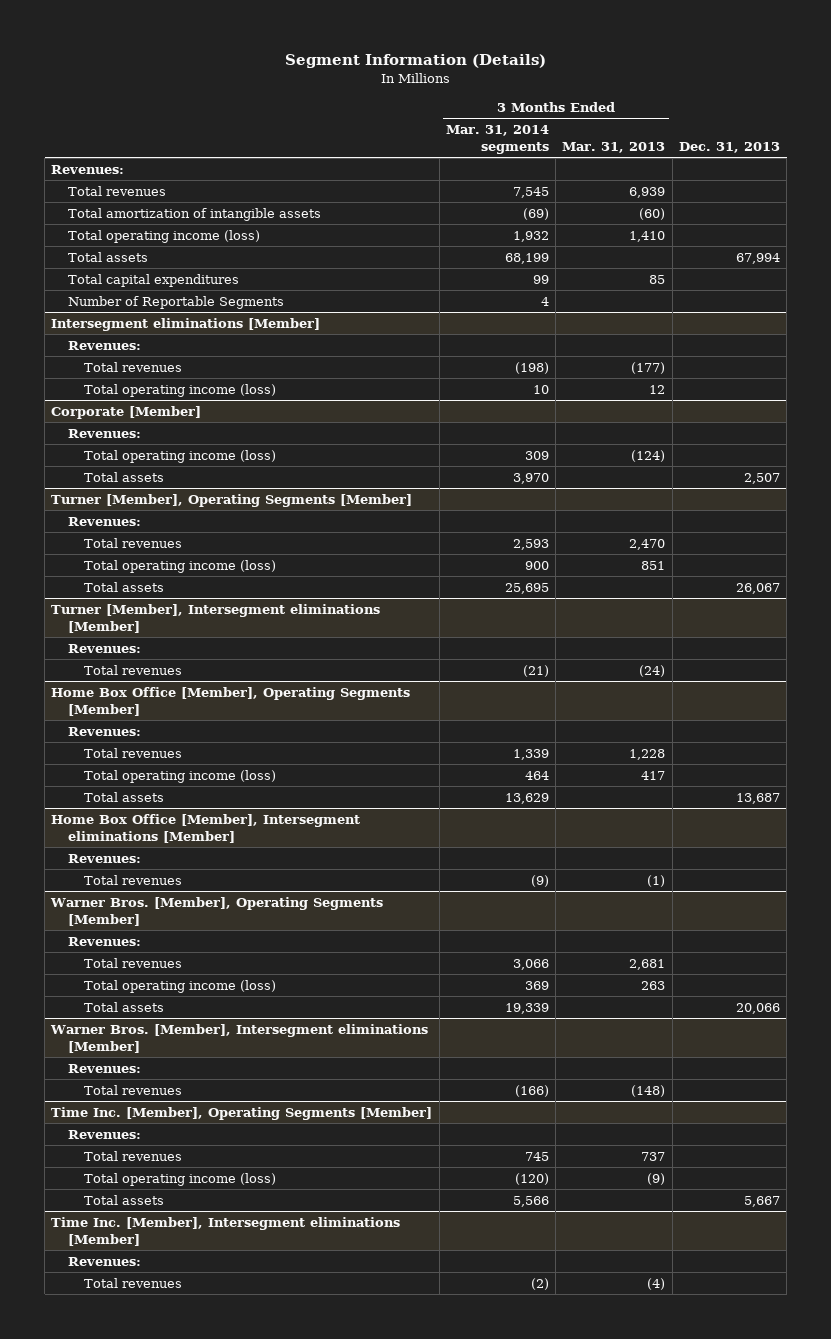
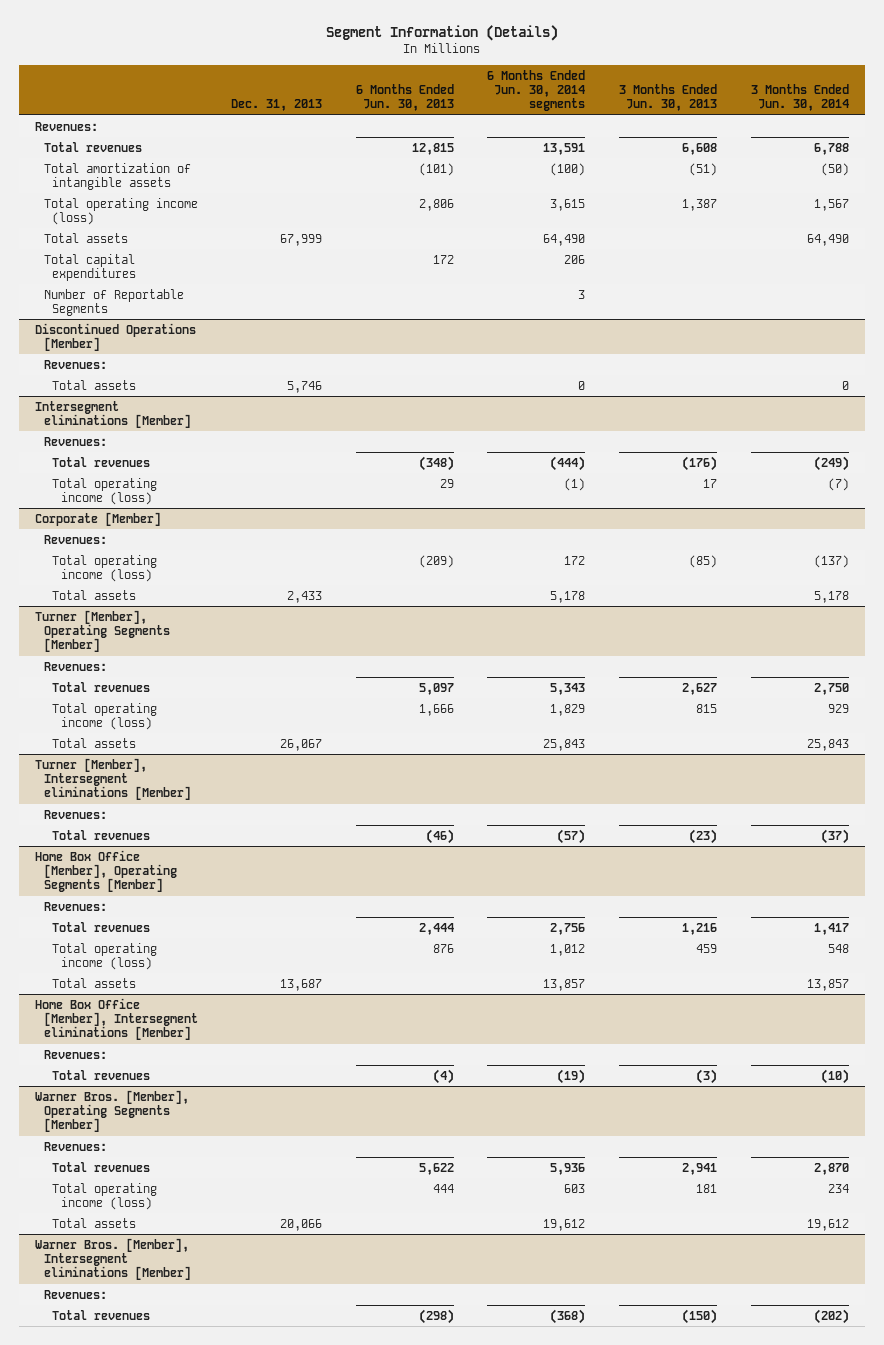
- | 3 Months Ended Mar. 31, 2014 segments | 3 Months Ended Mar. 31, 2013 | Dec. 31, 2013
+ | Dec. 31, 2013 | 6 Months Ended Jun. 30, 2013 | 6 Months Ended Jun. 30, 2014 segments | 3 Months Ended Jun. 30, 2013 | 3 Months Ended Jun. 30, 2014
- Total assets | 68,199 | | 67,994
+ Total assets | 67,999 | | 64,490 | | 64,490
+ Discontinued Operations [Member]
+ Revenues:
+ Total assets | 5,746 | | 0 | | 0
@ Corporate [Member]
- Total assets | 3,970 | | 2,507
+ Total assets | 2,433 | | 5,178 | | 5,178
- Time Inc. [Member], Operating Segments [Member]
- Revenues:
- Total revenues | 745 | 737 |
- Total operating income (loss) | (120) | (9) |
- Total assets | 5,566 | | 5,667
- Time Inc. [Member], Intersegment eliminations [Member]
- Revenues:
- Total revenues | (2) | (4) |

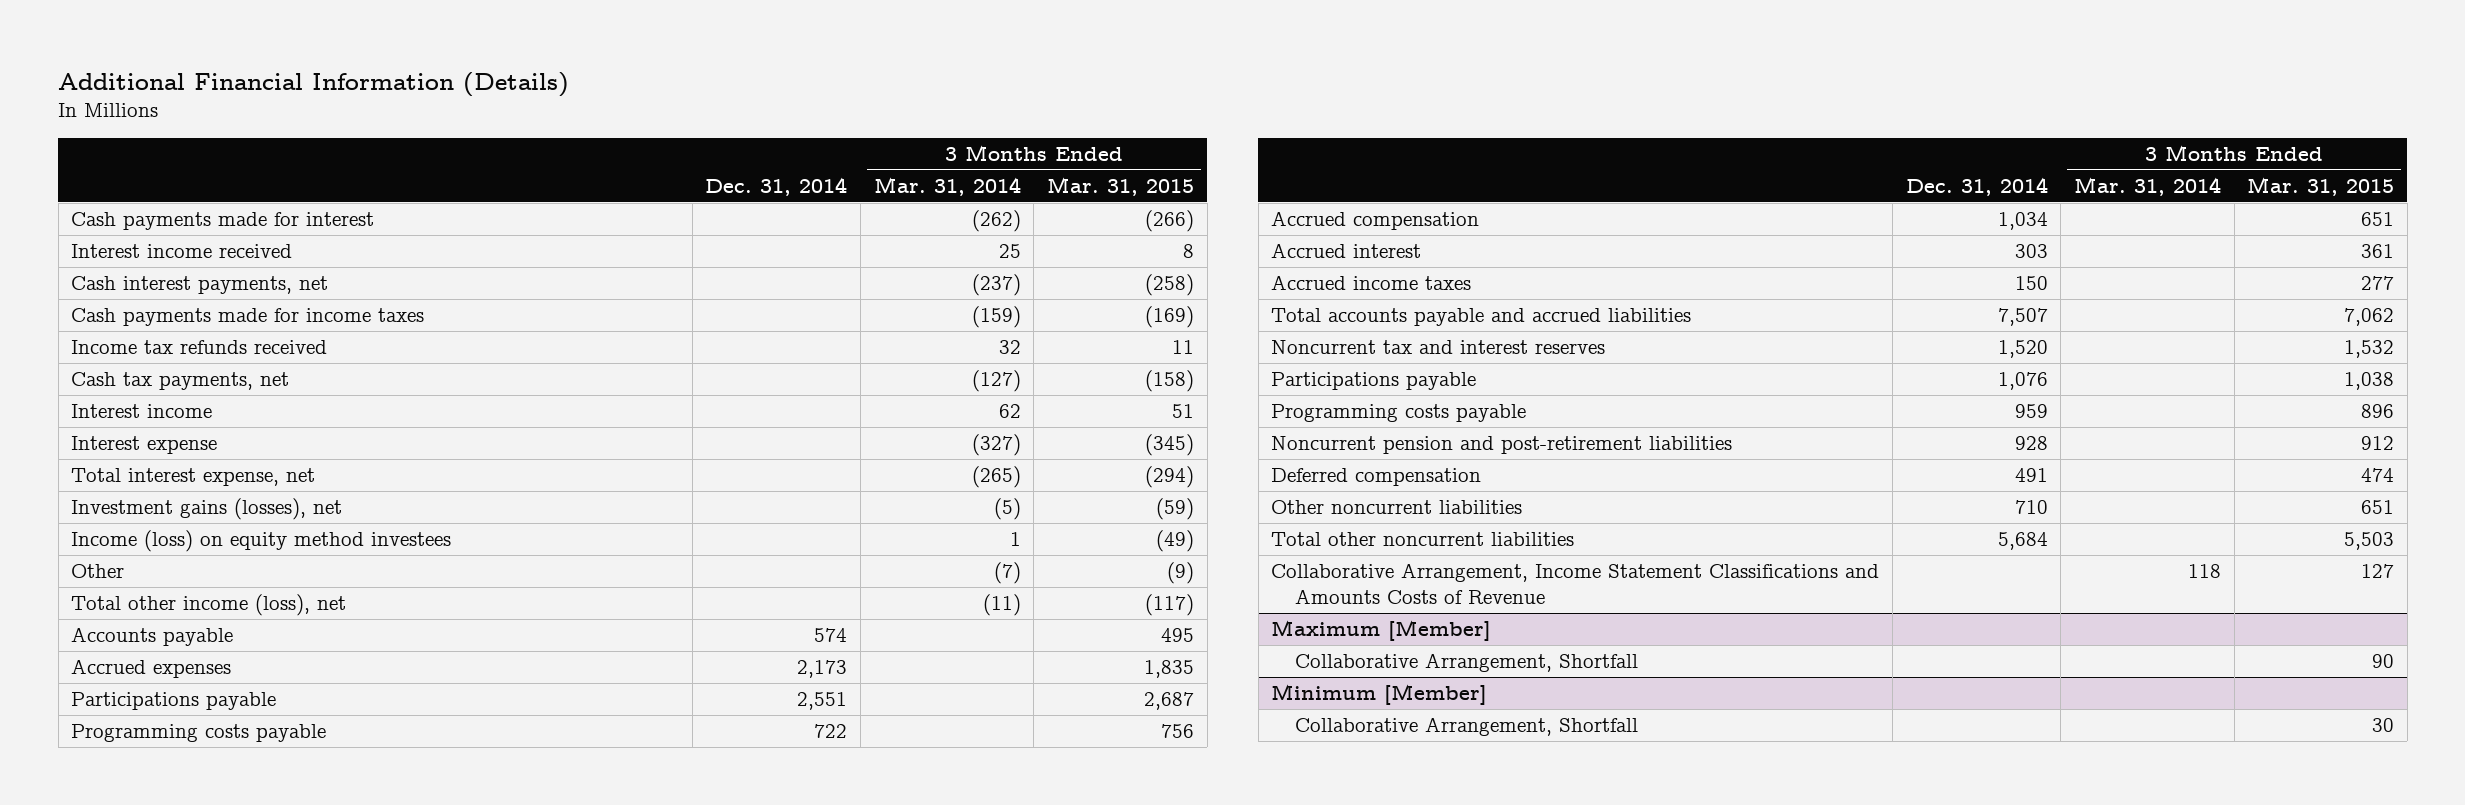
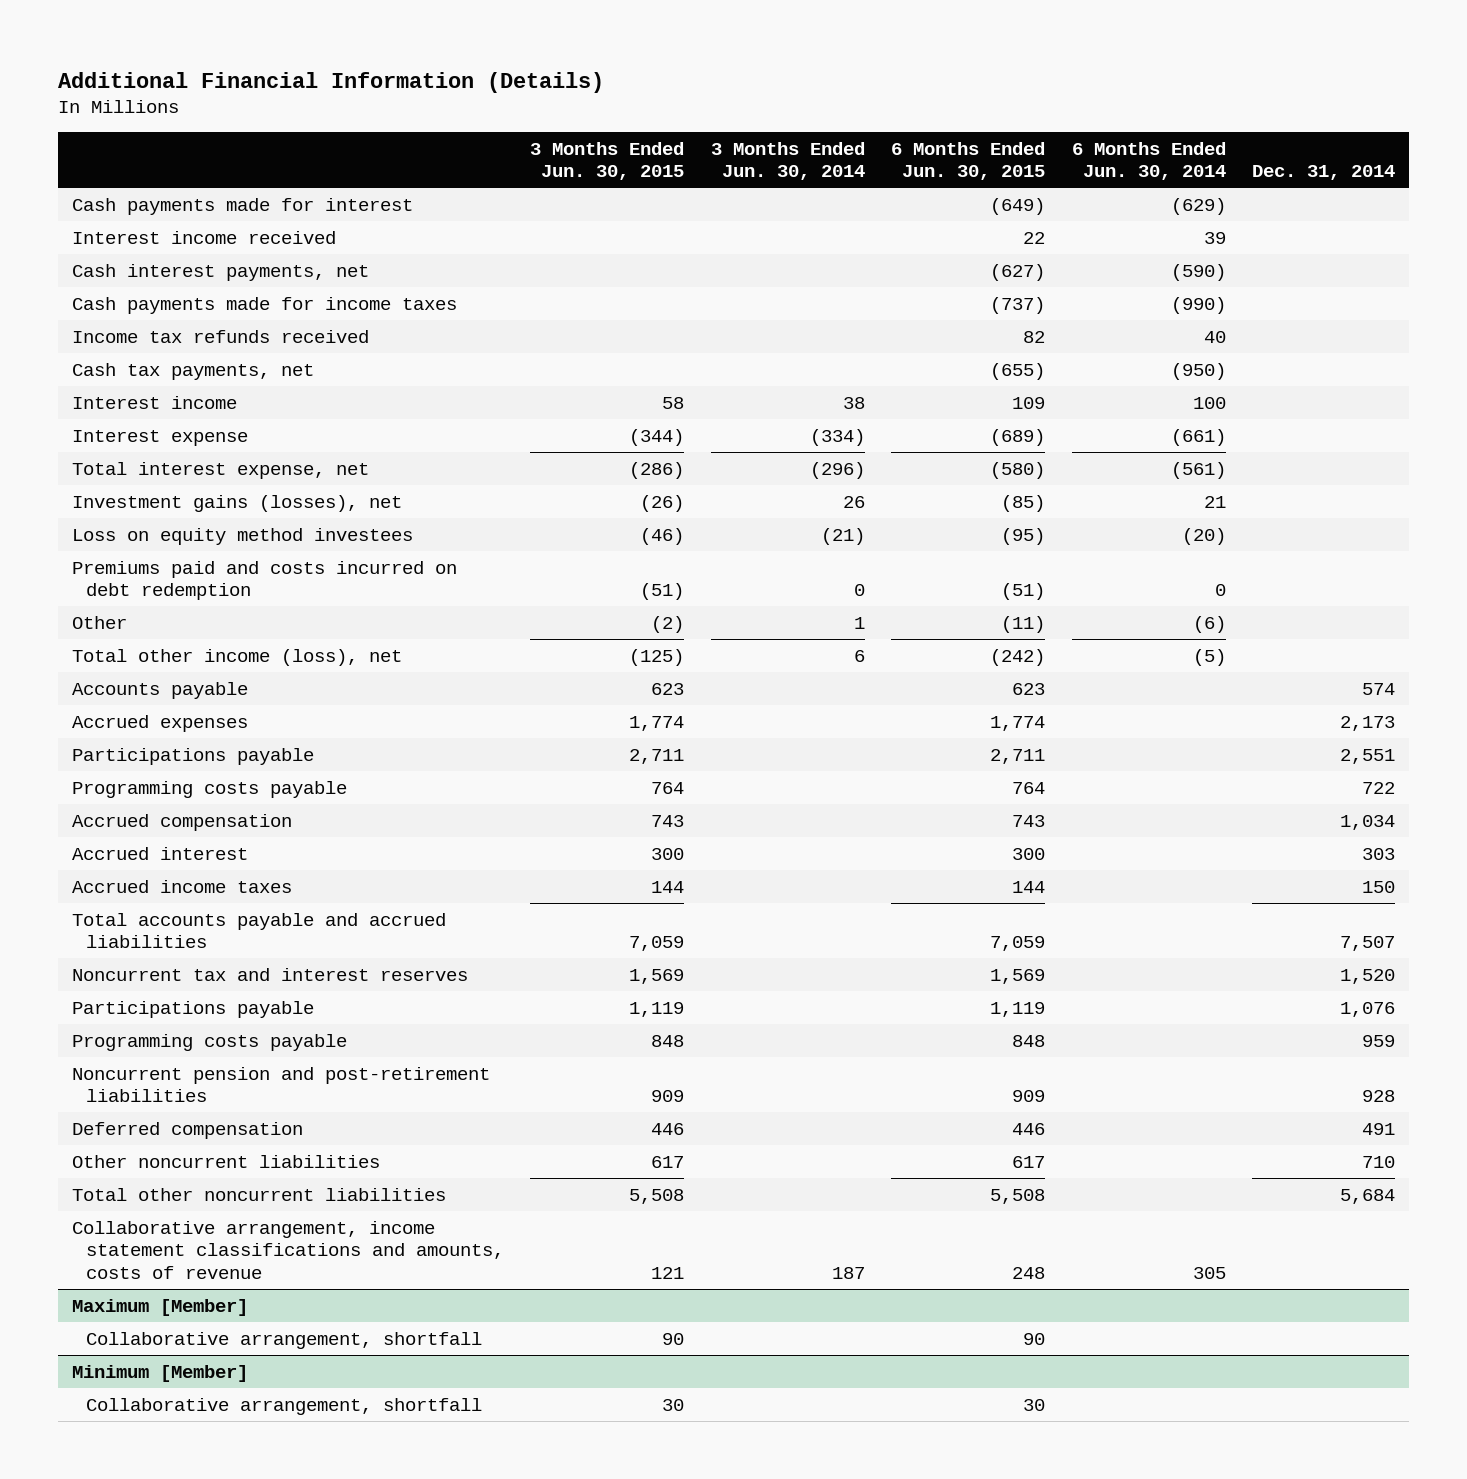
- | Dec. 31, 2014 | 3 Months Ended Mar. 31, 2014 | 3 Months Ended Mar. 31, 2015
+ | 3 Months Ended Jun. 30, 2015 | 3 Months Ended Jun. 30, 2014 | 6 Months Ended Jun. 30, 2015 | 6 Months Ended Jun. 30, 2014 | Dec. 31, 2014
- Income (loss) on equity method investees | | 1 | (49)
+ Loss on equity method investees | (46) | (21) | (95) | (20) |
+ Premiums paid and costs incurred on debt redemption | (51) | 0 | (51) | 0 |
- Collaborative Arrangement, Income Statement Classifications and Amounts Costs of Revenue | | 118 | 127
+ Collaborative arrangement, income statement classifications and amounts, costs of revenue | 121 | 187 | 248 | 305 |
@ Maximum [Member]
- Collaborative Arrangement, Shortfall | | | 90
+ Collaborative arrangement, shortfall | 90 | | 90 | |
@ Minimum [Member]
- Collaborative Arrangement, Shortfall | | | 30
+ Collaborative arrangement, shortfall | 30 | | 30 | |

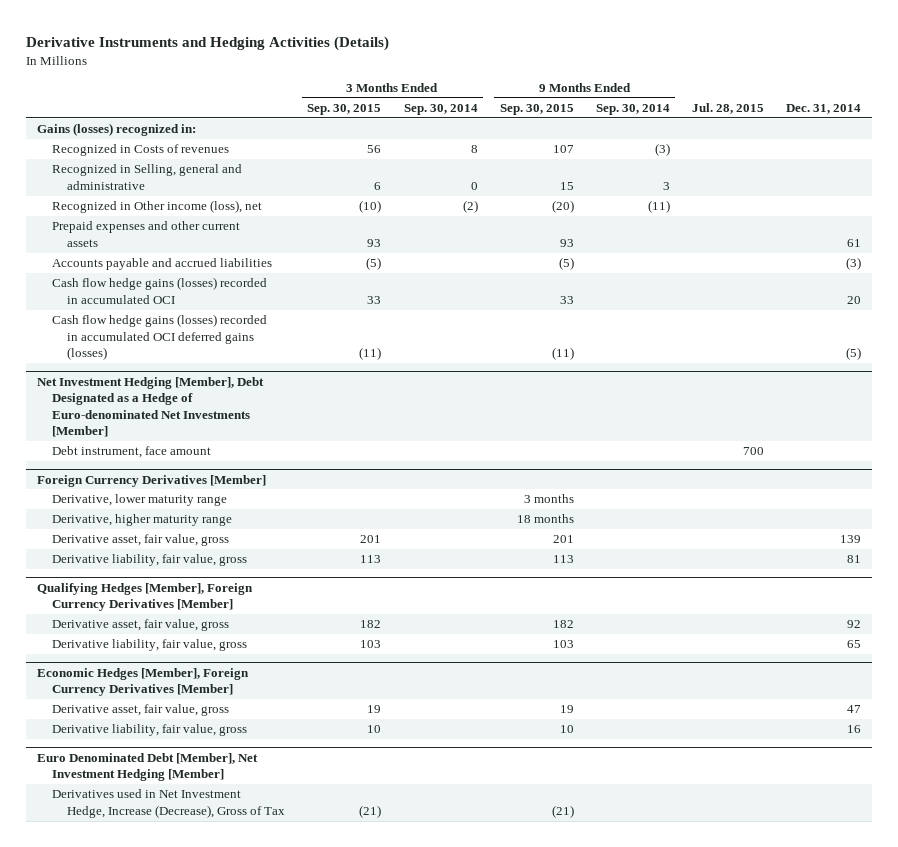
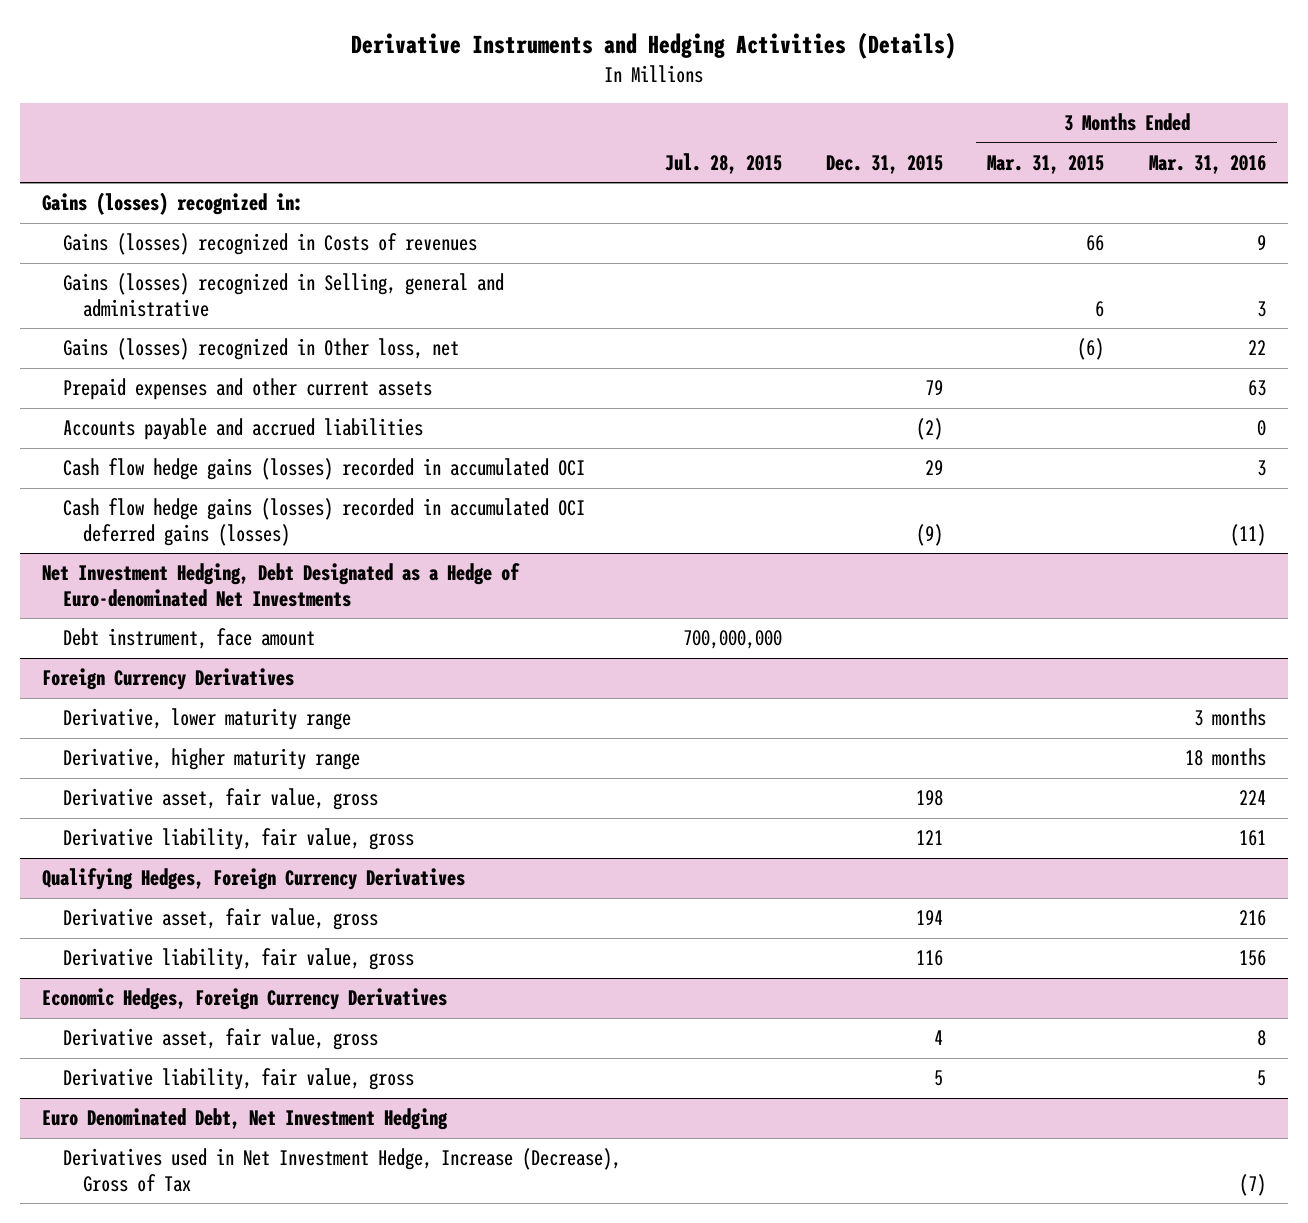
- | 3 Months Ended Sep. 30, 2015 | 3 Months Ended Sep. 30, 2014 | 9 Months Ended Sep. 30, 2015 | 9 Months Ended Sep. 30, 2014 | Jul. 28, 2015 | Dec. 31, 2014
+ | Jul. 28, 2015 | Dec. 31, 2015 | 3 Months Ended Mar. 31, 2015 | 3 Months Ended Mar. 31, 2016
- Recognized in Costs of revenues | 56 | 8 | 107 | (3) | |
- Recognized in Selling, general and administrative | 6 | 0 | 15 | 3 | |
- Recognized in Other income (loss), net | (10) | (2) | (20) | (11) | |
+ Gains (losses) recognized in Costs of revenues | | | 66 | 9
+ Gains (losses) recognized in Selling, general and administrative | | | 6 | 3
+ Gains (losses) recognized in Other loss, net | | | (6) | 22
- Net Investment Hedging [Member], Debt Designated as a Hedge of Euro-denominated Net Investments [Member]
- Debt instrument, face amount | | | | | 700 |
- Foreign Currency Derivatives [Member]
+ Net Investment Hedging, Debt Designated as a Hedge of Euro-denominated Net Investments
+ Debt instrument, face amount | 700,000,000 | | |
+ Foreign Currency Derivatives
- Qualifying Hedges [Member], Foreign Currency Derivatives [Member]
+ Qualifying Hedges, Foreign Currency Derivatives
- Economic Hedges [Member], Foreign Currency Derivatives [Member]
+ Economic Hedges, Foreign Currency Derivatives
- Euro Denominated Debt [Member], Net Investment Hedging [Member]
+ Euro Denominated Debt, Net Investment Hedging

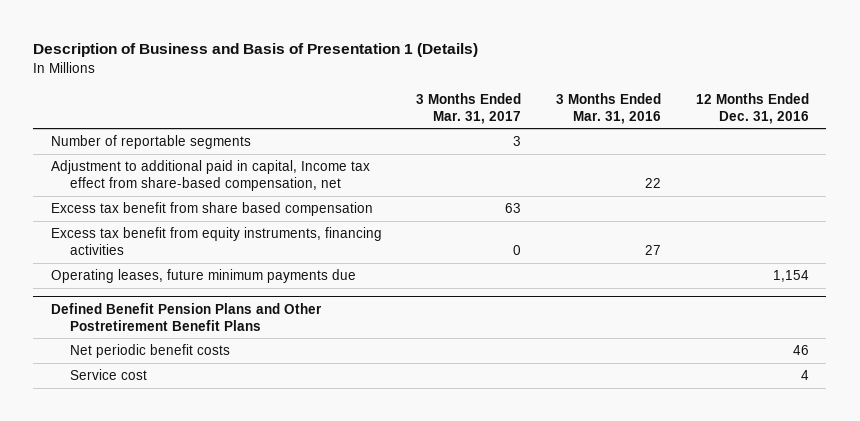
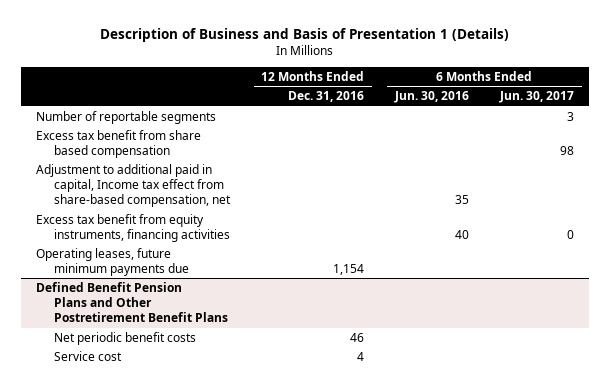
- | 3 Months Ended Mar. 31, 2017 | 3 Months Ended Mar. 31, 2016 | 12 Months Ended Dec. 31, 2016
+ | 12 Months Ended Dec. 31, 2016 | 6 Months Ended Jun. 30, 2016 | 6 Months Ended Jun. 30, 2017
moved down: Adjustment to additional paid in capital, Income tax effect from share-based compensation, net | | 35 |

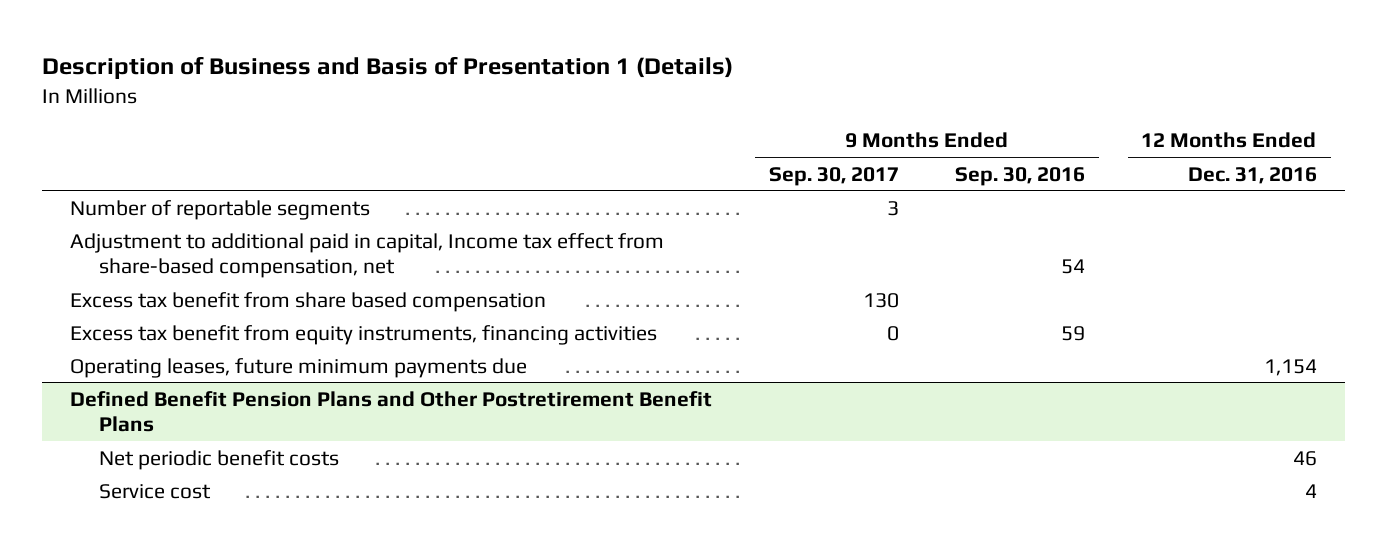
- | 12 Months Ended Dec. 31, 2016 | 6 Months Ended Jun. 30, 2016 | 6 Months Ended Jun. 30, 2017
+ | 9 Months Ended Sep. 30, 2017 | 9 Months Ended Sep. 30, 2016 | 12 Months Ended Dec. 31, 2016
moved down: Excess tax benefit from share based compensation | 130 | |

